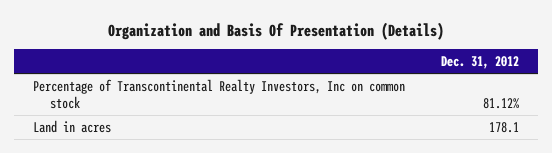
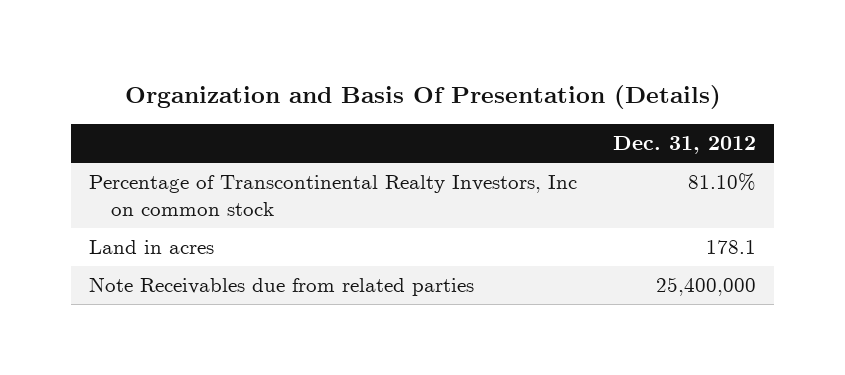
- Percentage of Transcontinental Realty Investors, Inc on common stock | 81.12%
+ Percentage of Transcontinental Realty Investors, Inc on common stock | 81.10%
+ Note Receivables due from related parties | 25,400,000

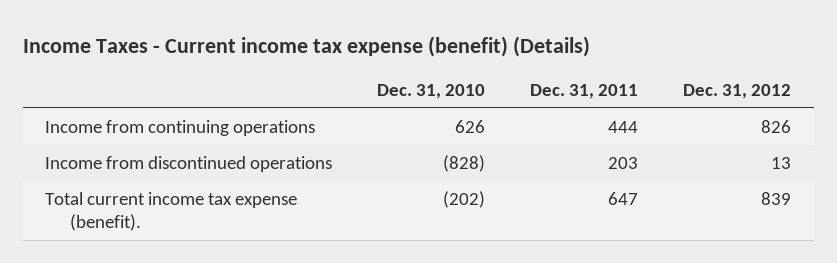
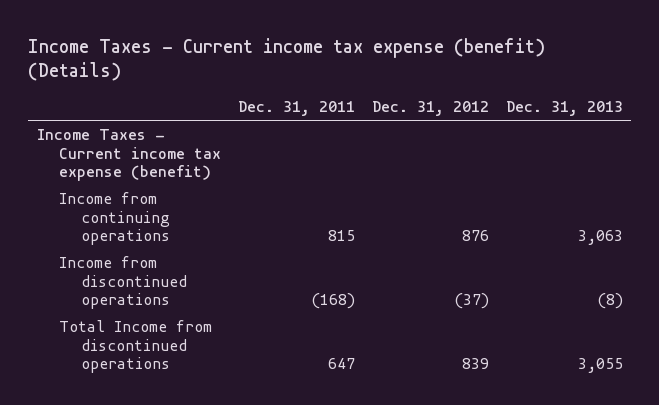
- | Dec. 31, 2010 | Dec. 31, 2011 | Dec. 31, 2012
+ | Dec. 31, 2011 | Dec. 31, 2012 | Dec. 31, 2013
- Income from continuing operations | 626 | 444 | 826
- Income from discontinued operations | (828) | 203 | 13
- Total current income tax expense (benefit). | (202) | 647 | 839
+ Income Taxes - Current income tax expense (benefit)
+ Income from continuing operations | 815 | 876 | 3,063
+ Income from discontinued operations | (168) | (37) | (8)
+ Total Income from discontinued operations | 647 | 839 | 3,055

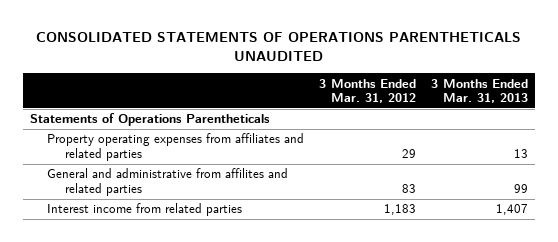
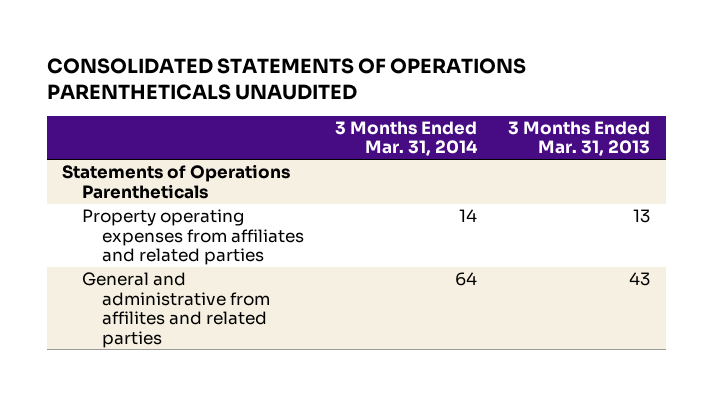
- | 3 Months Ended Mar. 31, 2012 | 3 Months Ended Mar. 31, 2013
+ | 3 Months Ended Mar. 31, 2014 | 3 Months Ended Mar. 31, 2013
- General and administrative from affilites and related parties | 83 | 99
- Interest income from related parties | 1,183 | 1,407
+ General and administrative from affilites and related parties | 64 | 43

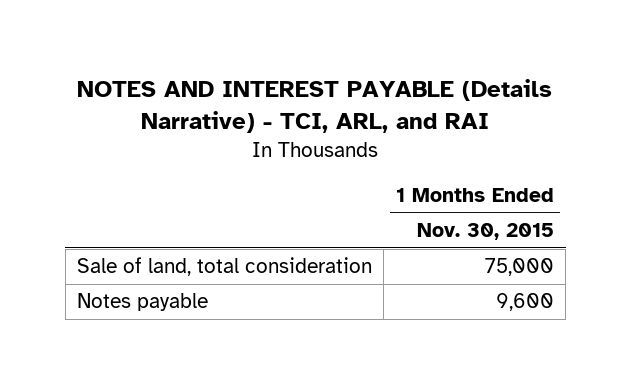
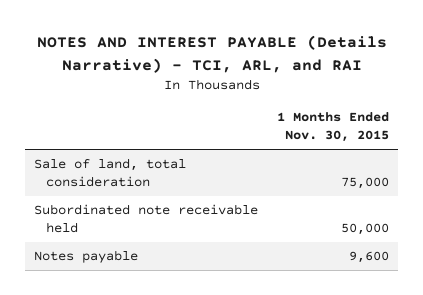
+ Subordinated note receivable held | 50,000

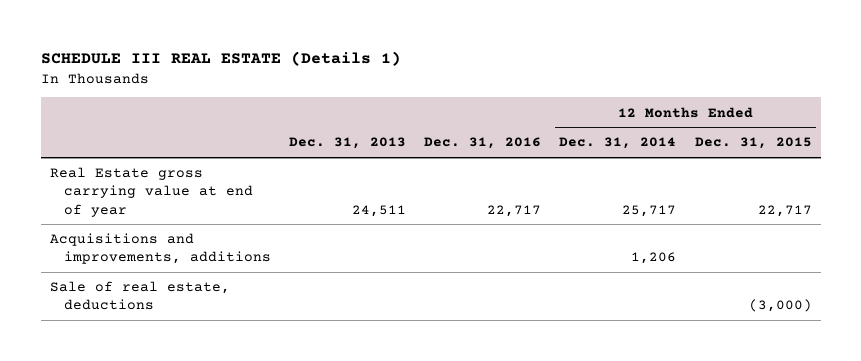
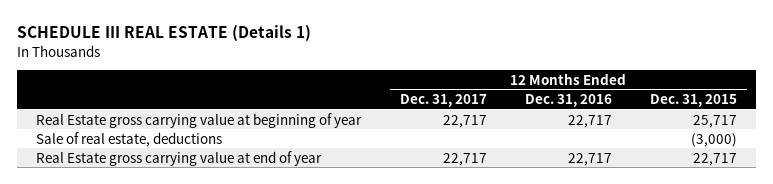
- | Dec. 31, 2013 | Dec. 31, 2016 | 12 Months Ended Dec. 31, 2014 | 12 Months Ended Dec. 31, 2015
+ | 12 Months Ended Dec. 31, 2017 | 12 Months Ended Dec. 31, 2016 | 12 Months Ended Dec. 31, 2015
- Acquisitions and improvements, additions | | | 1,206 |
+ Real Estate gross carrying value at beginning of year | 22,717 | 22,717 | 25,717
moved down: Real Estate gross carrying value at end of year | 22,717 | 22,717 | 22,717

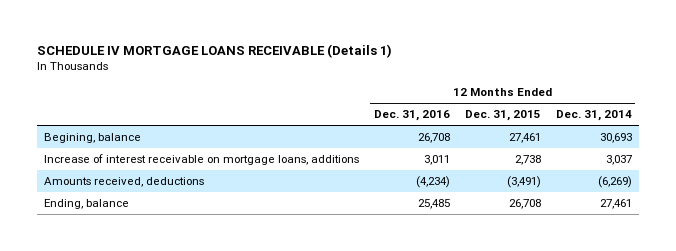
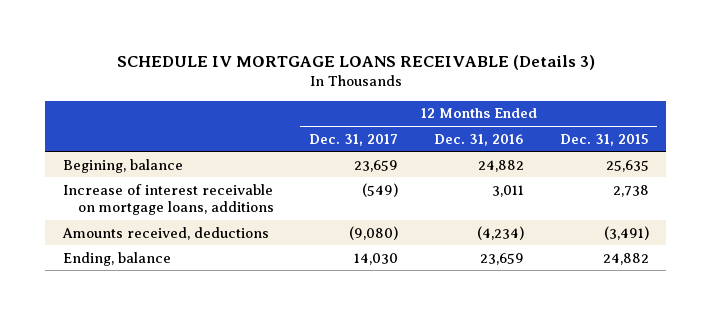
- SCHEDULE IV MORTGAGE LOANS RECEIVABLE (Details 1)
+ SCHEDULE IV MORTGAGE LOANS RECEIVABLE (Details 3)
- | 12 Months Ended Dec. 31, 2016 | 12 Months Ended Dec. 31, 2015 | 12 Months Ended Dec. 31, 2014
+ | 12 Months Ended Dec. 31, 2017 | 12 Months Ended Dec. 31, 2016 | 12 Months Ended Dec. 31, 2015
- Begining, balance | 26,708 | 27,461 | 30,693
+ Begining, balance | 23,659 | 24,882 | 25,635
- Ending, balance | 25,485 | 26,708 | 27,461
+ Ending, balance | 14,030 | 23,659 | 24,882

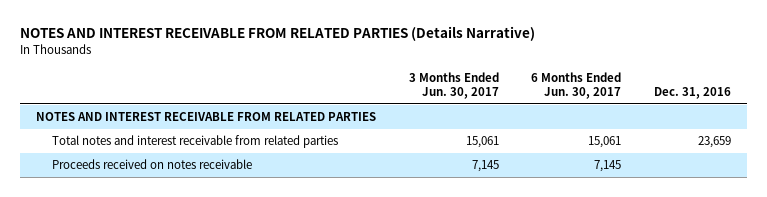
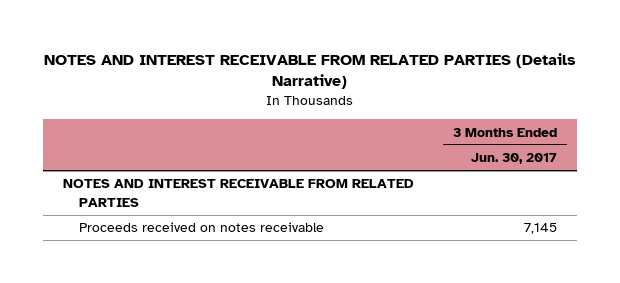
- | 3 Months Ended Jun. 30, 2017 | 6 Months Ended Jun. 30, 2017 | Dec. 31, 2016
+ | 3 Months Ended Jun. 30, 2017
- Total notes and interest receivable from related parties | 15,061 | 15,061 | 23,659

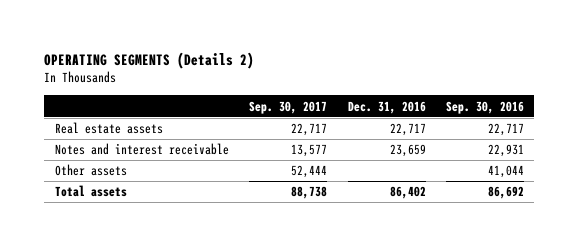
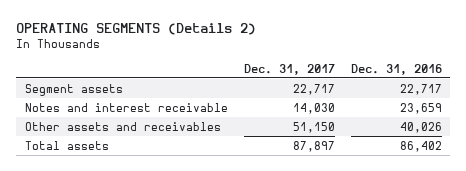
- | Sep. 30, 2017 | Dec. 31, 2016 | Sep. 30, 2016
+ | Dec. 31, 2017 | Dec. 31, 2016
- Real estate assets | 22,717 | 22,717 | 22,717
+ Segment assets | 22,717 | 22,717
- Other assets | 52,444 | | 41,044
+ Other assets and receivables | 51,150 | 40,026

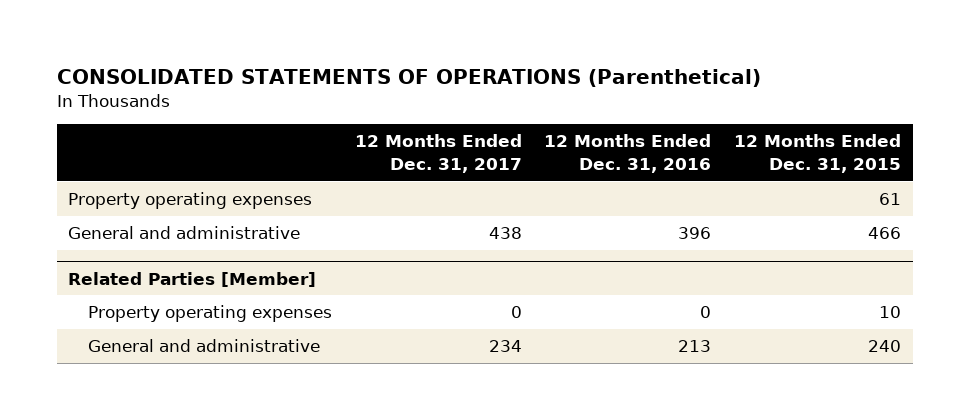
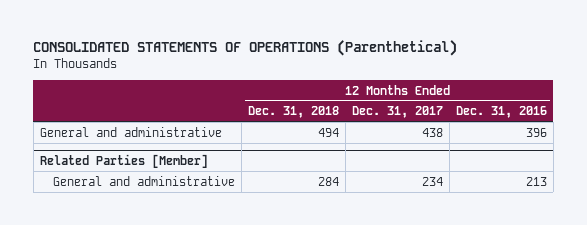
- | 12 Months Ended Dec. 31, 2017 | 12 Months Ended Dec. 31, 2016 | 12 Months Ended Dec. 31, 2015
+ | 12 Months Ended Dec. 31, 2018 | 12 Months Ended Dec. 31, 2017 | 12 Months Ended Dec. 31, 2016
- Property operating expenses | | | 61
@ Related Parties [Member]
- Property operating expenses | 0 | 0 | 10

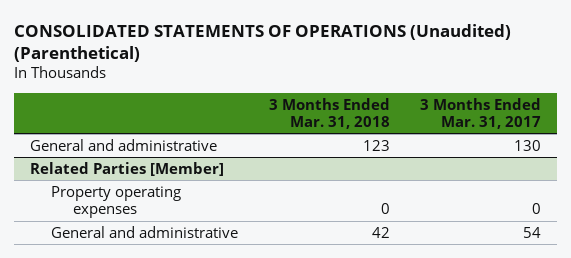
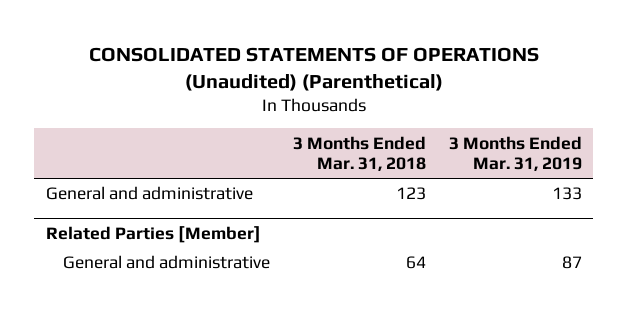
- | 3 Months Ended Mar. 31, 2018 | 3 Months Ended Mar. 31, 2017
+ | 3 Months Ended Mar. 31, 2018 | 3 Months Ended Mar. 31, 2019
@ Related Parties [Member]
- Property operating expenses | 0 | 0
- General and administrative | 42 | 54
+ General and administrative | 64 | 87

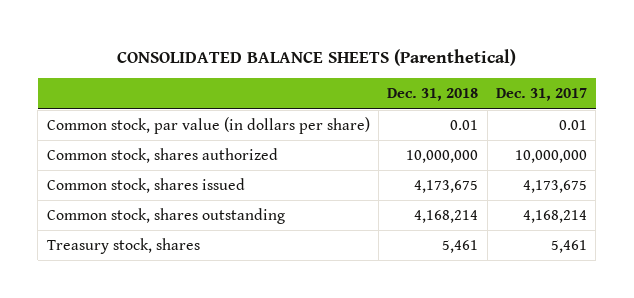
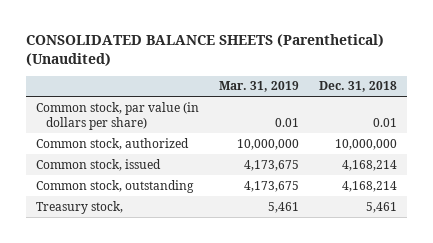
- CONSOLIDATED BALANCE SHEETS (Parenthetical)
+ CONSOLIDATED BALANCE SHEETS (Parenthetical) (Unaudited)
- | Dec. 31, 2018 | Dec. 31, 2017
+ | Mar. 31, 2019 | Dec. 31, 2018
- Common stock, shares authorized | 10,000,000 | 10,000,000
- Common stock, shares issued | 4,173,675 | 4,173,675
- Common stock, shares outstanding | 4,168,214 | 4,168,214
- Treasury stock, shares | 5,461 | 5,461
+ Common stock, authorized | 10,000,000 | 10,000,000
+ Common stock, issued | 4,173,675 | 4,168,214
+ Common stock, outstanding | 4,173,675 | 4,168,214
+ Treasury stock, | 5,461 | 5,461

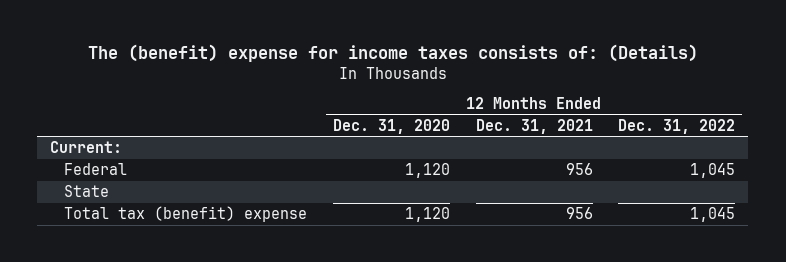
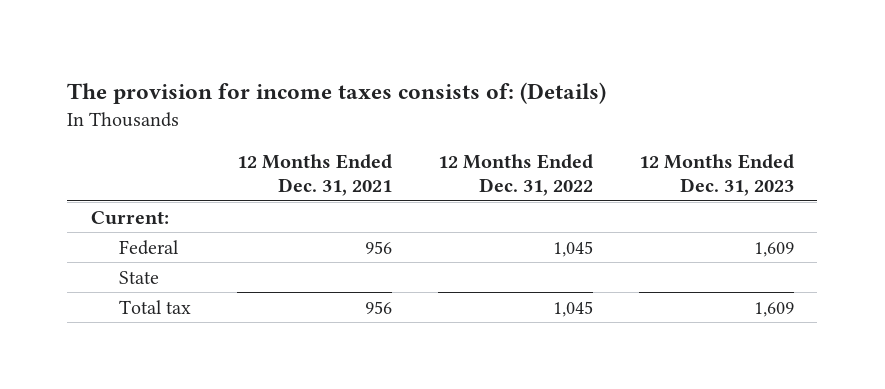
- The (benefit) expense for income taxes consists of: (Details)
+ The provision for income taxes consists of: (Details)
- | 12 Months Ended Dec. 31, 2020 | 12 Months Ended Dec. 31, 2021 | 12 Months Ended Dec. 31, 2022
+ | 12 Months Ended Dec. 31, 2021 | 12 Months Ended Dec. 31, 2022 | 12 Months Ended Dec. 31, 2023
- Total tax (benefit) expense | 1,120 | 956 | 1,045
+ Total tax | 956 | 1,045 | 1,609

